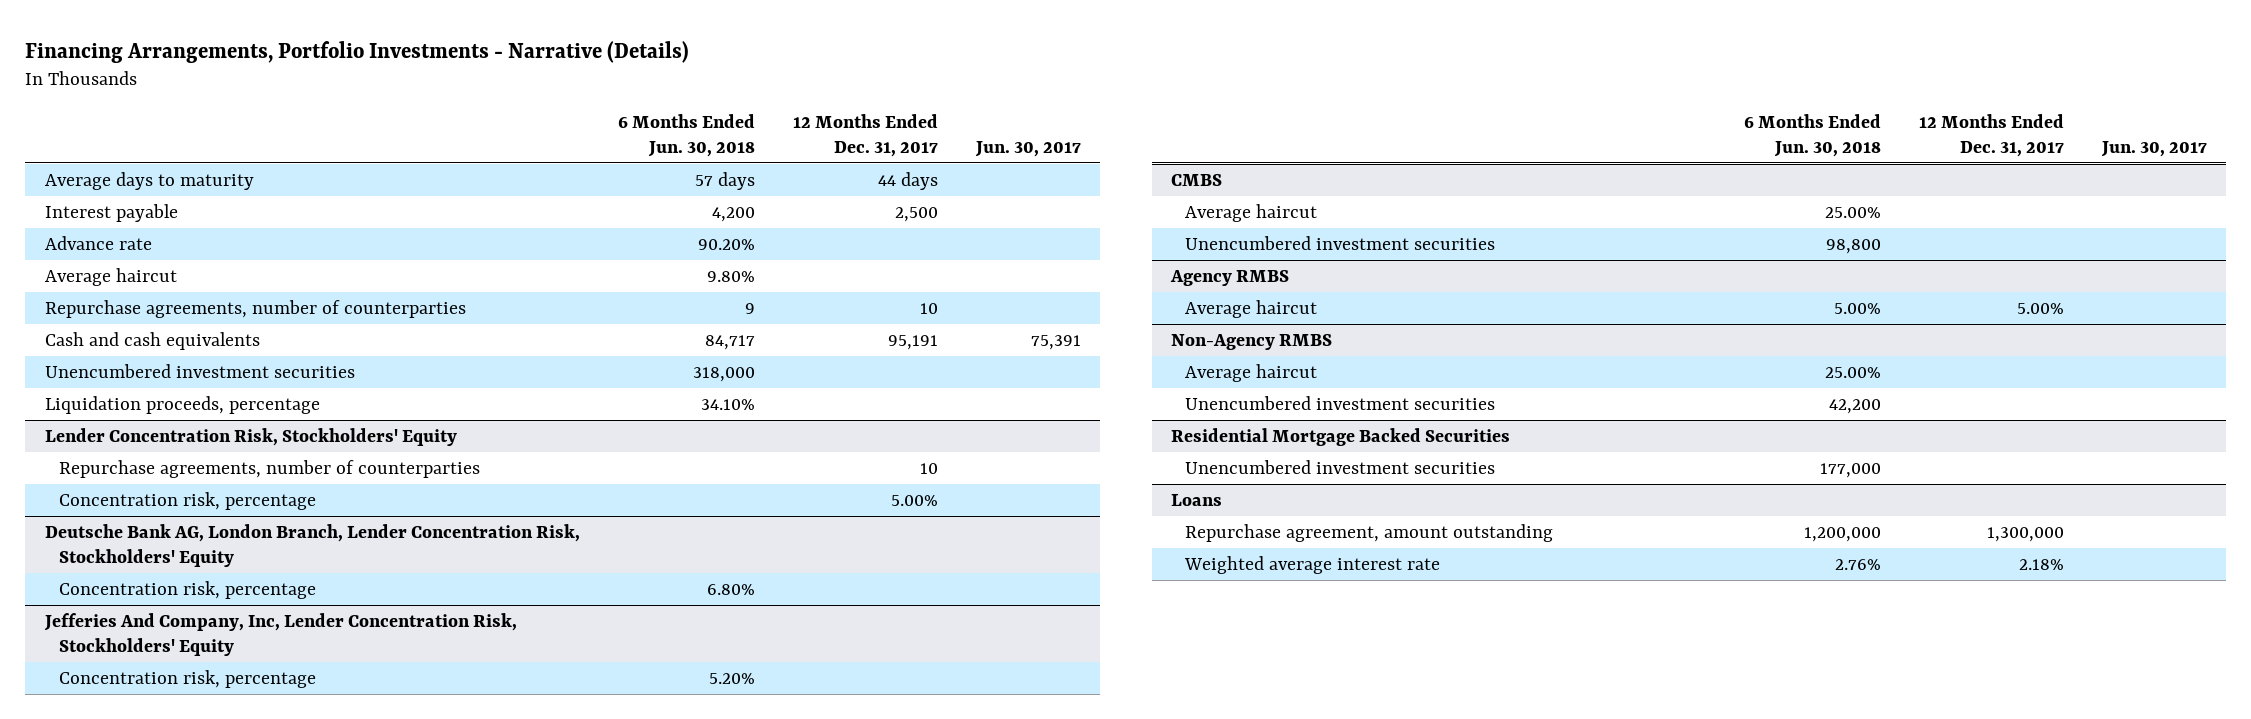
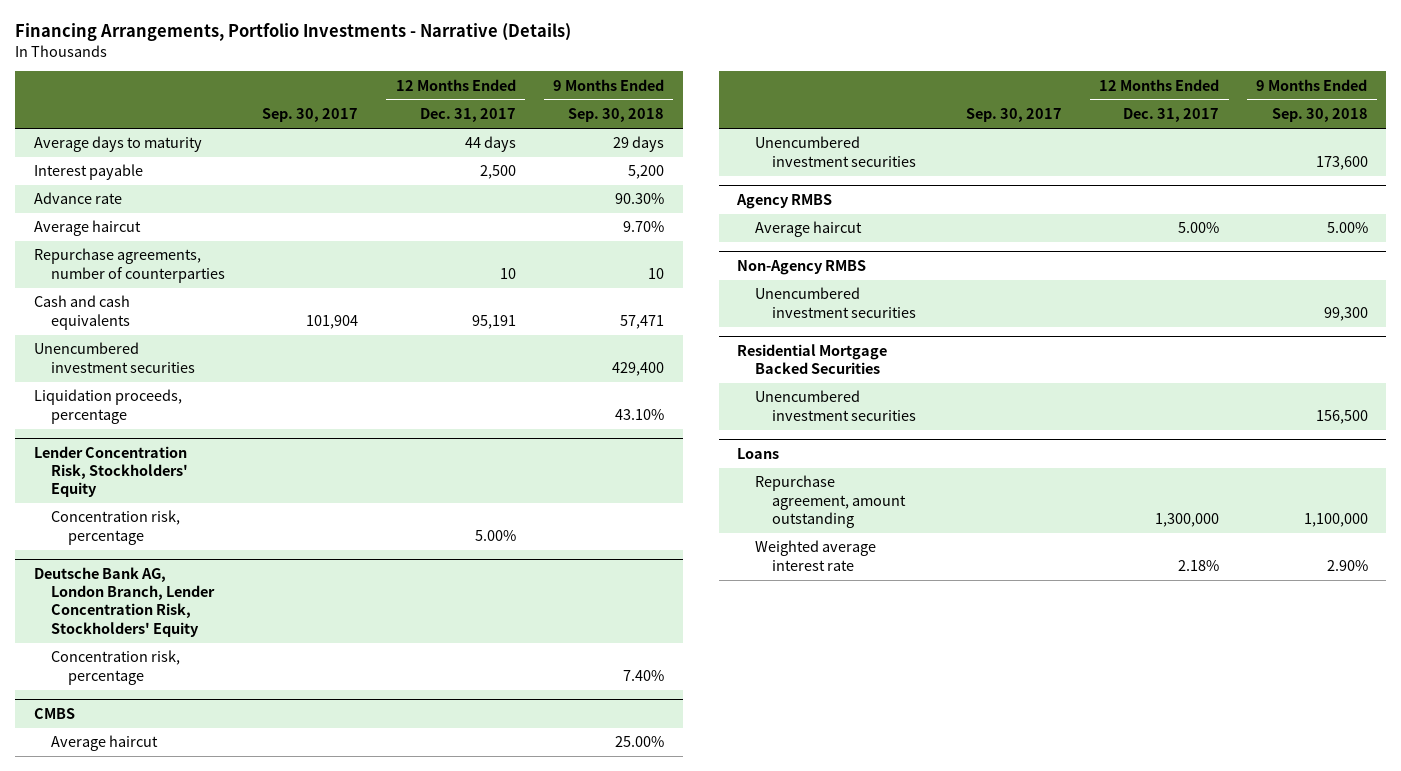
- | 6 Months Ended Jun. 30, 2018 | 12 Months Ended Dec. 31, 2017 | Jun. 30, 2017
+ | Sep. 30, 2017 | 12 Months Ended Dec. 31, 2017 | 9 Months Ended Sep. 30, 2018
@ Lender Concentration Risk, Stockholders' Equity
- Repurchase agreements, number of counterparties | | 10 |
- Jefferies And Company, Inc, Lender Concentration Risk, Stockholders' Equity
- Concentration risk, percentage | 5.20% | |
@ Non-Agency RMBS
- Average haircut | 25.00% | |

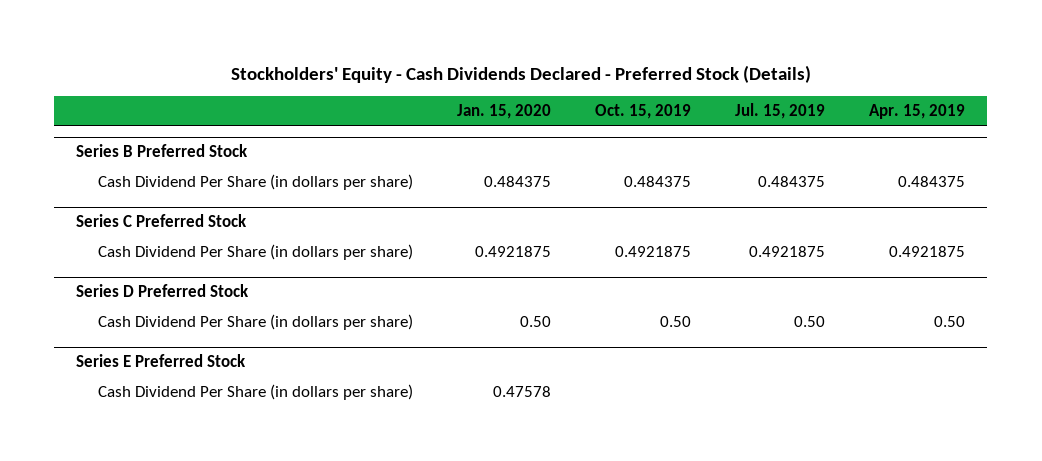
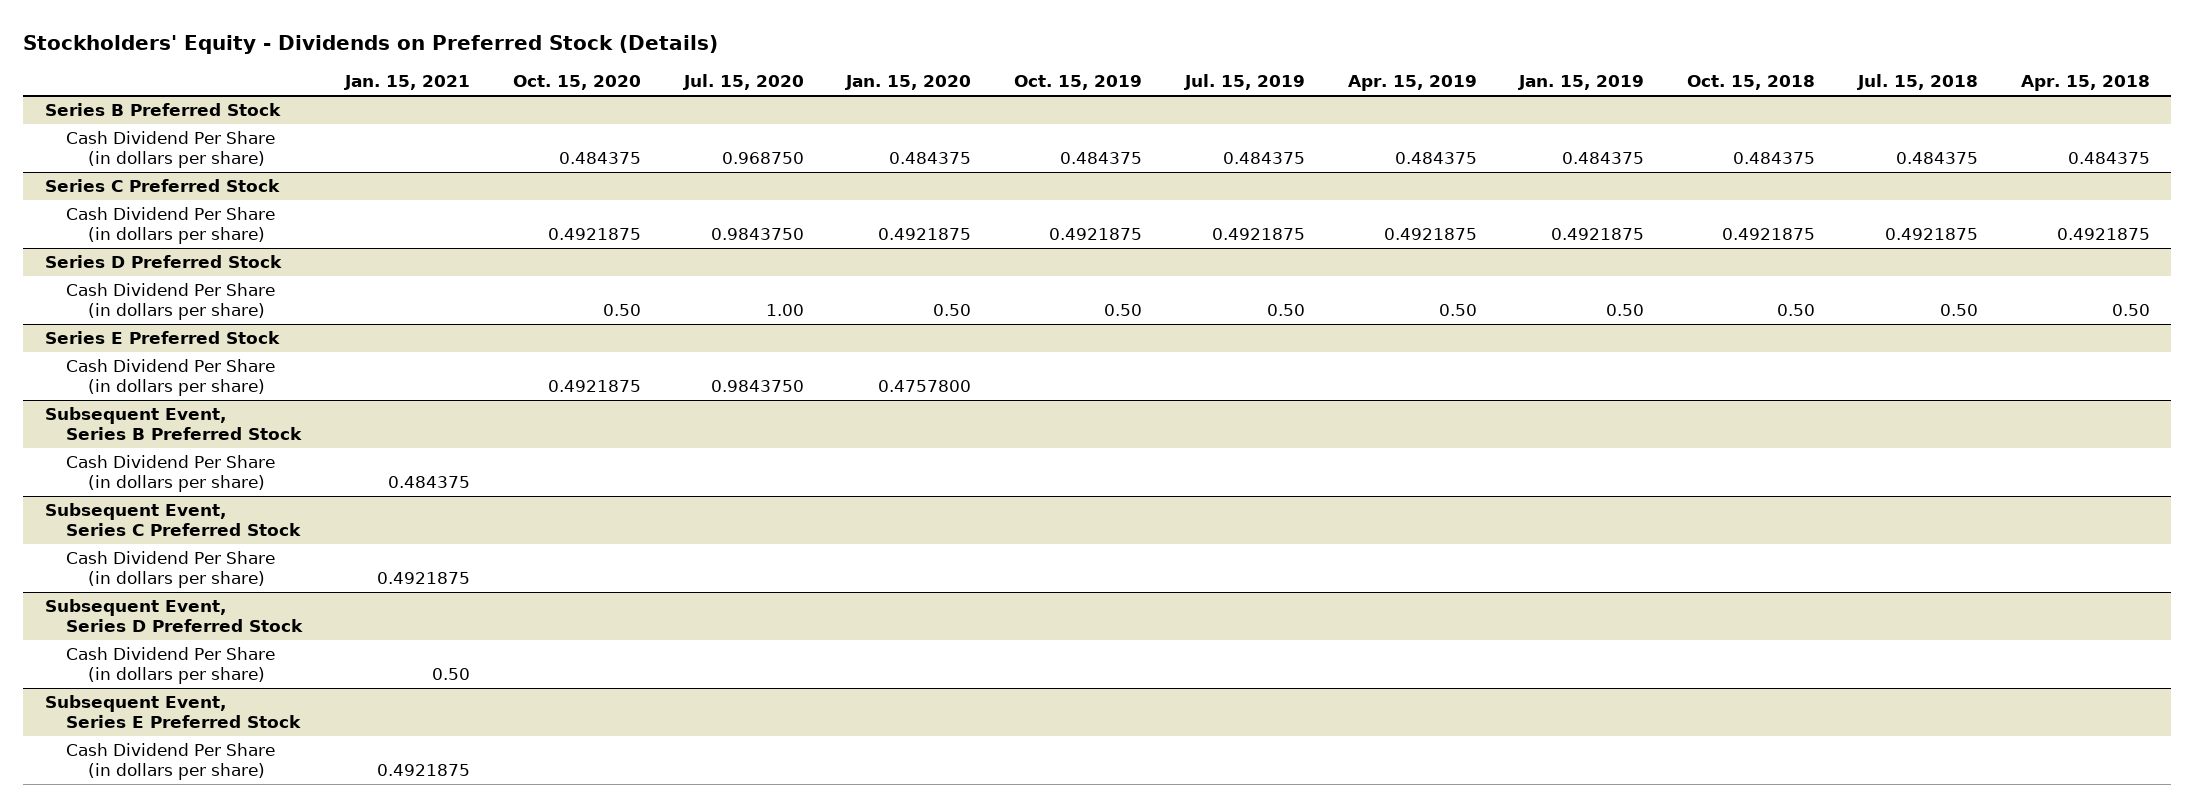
- Stockholders' Equity - Cash Dividends Declared - Preferred Stock (Details)
+ Stockholders' Equity - Dividends on Preferred Stock (Details)
- | Jan. 15, 2020 | Oct. 15, 2019 | Jul. 15, 2019 | Apr. 15, 2019
+ | Jan. 15, 2021 | Oct. 15, 2020 | Jul. 15, 2020 | Jan. 15, 2020 | Oct. 15, 2019 | Jul. 15, 2019 | Apr. 15, 2019 | Jan. 15, 2019 | Oct. 15, 2018 | Jul. 15, 2018 | Apr. 15, 2018
@ Series E Preferred Stock
- Cash Dividend Per Share (in dollars per share) | 0.47578 | | |
+ Cash Dividend Per Share (in dollars per share) | | 0.4921875 | 0.9843750 | 0.4757800 | | | | | | |
+ Subsequent Event, Series B Preferred Stock
+ Cash Dividend Per Share (in dollars per share) | 0.484375 | | | | | | | | | |
+ Subsequent Event, Series C Preferred Stock
+ Cash Dividend Per Share (in dollars per share) | 0.4921875 | | | | | | | | | |
+ Subsequent Event, Series D Preferred Stock
+ Cash Dividend Per Share (in dollars per share) | 0.50 | | | | | | | | | |
+ Subsequent Event, Series E Preferred Stock
+ Cash Dividend Per Share (in dollars per share) | 0.4921875 | | | | | | | | | |

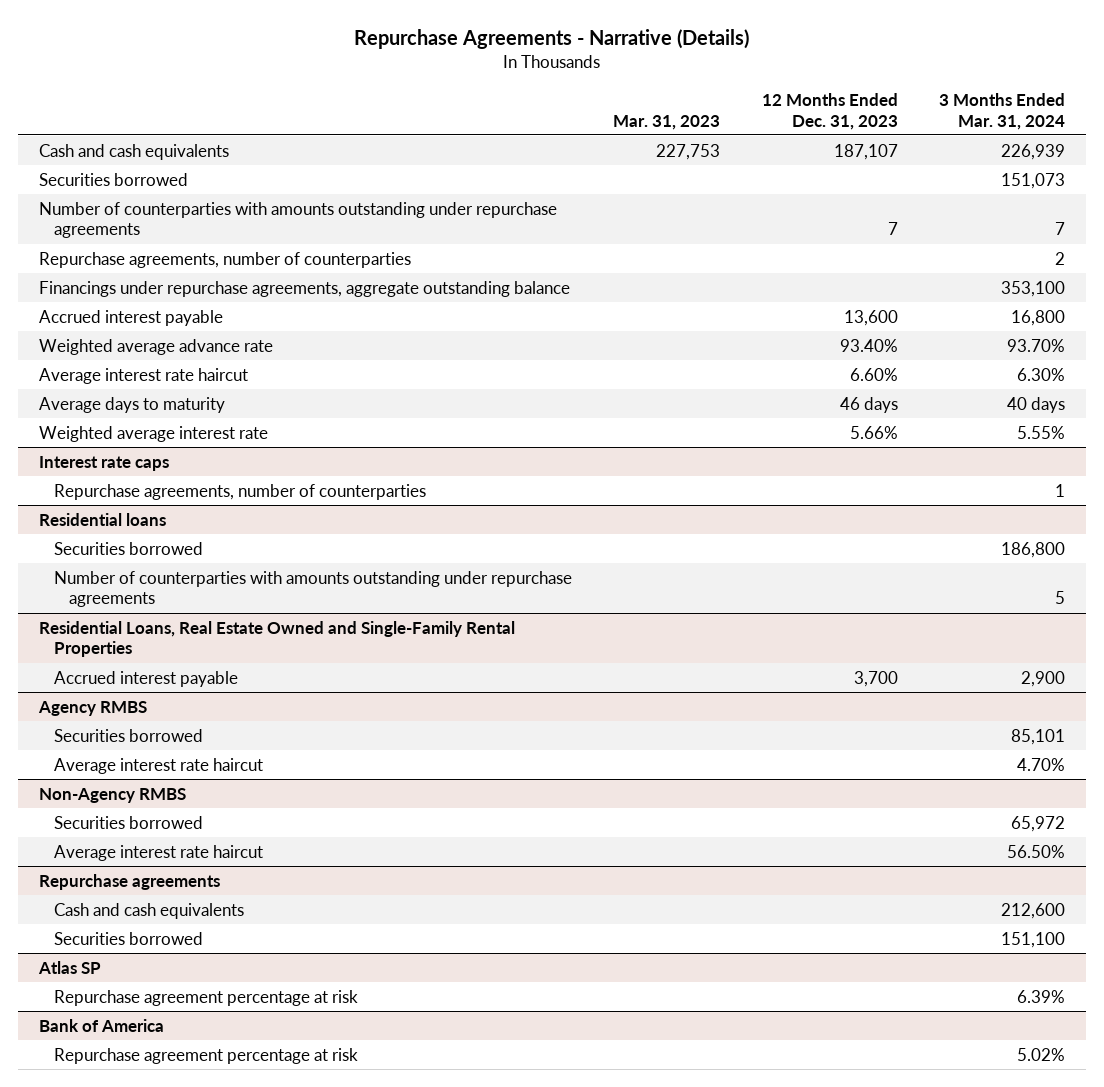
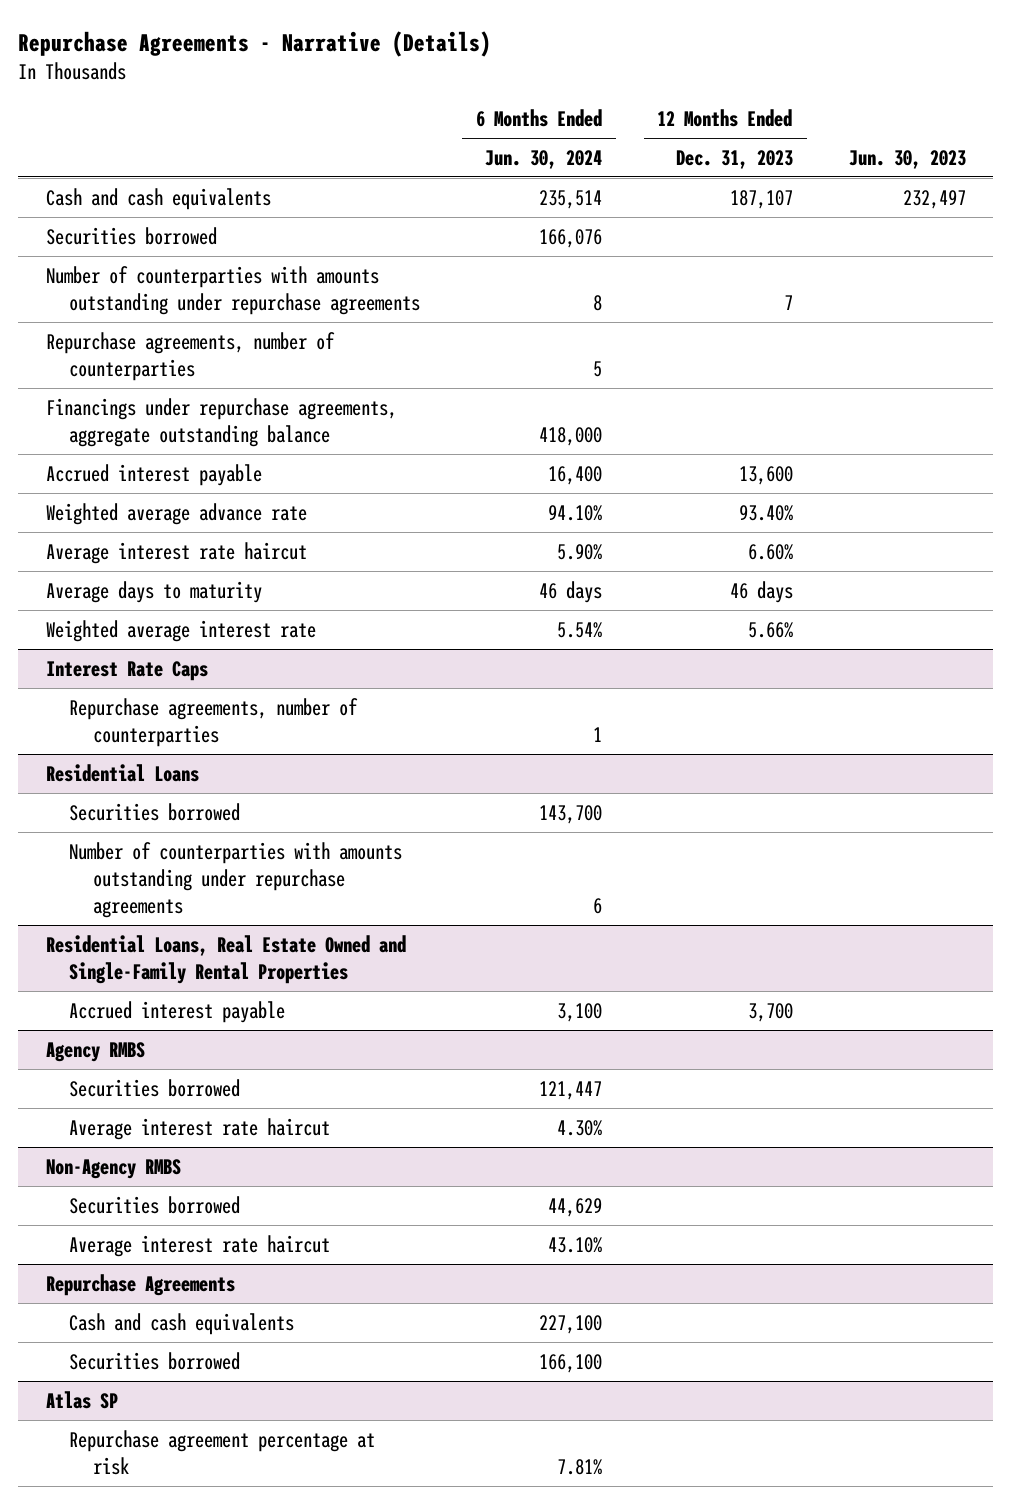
- | Mar. 31, 2023 | 12 Months Ended Dec. 31, 2023 | 3 Months Ended Mar. 31, 2024
+ | 6 Months Ended Jun. 30, 2024 | 12 Months Ended Dec. 31, 2023 | Jun. 30, 2023
- Interest rate caps
+ Interest Rate Caps
- Residential loans
+ Residential Loans
- Repurchase agreements
+ Repurchase Agreements
- Bank of America
- Repurchase agreement percentage at risk | | | 5.02%

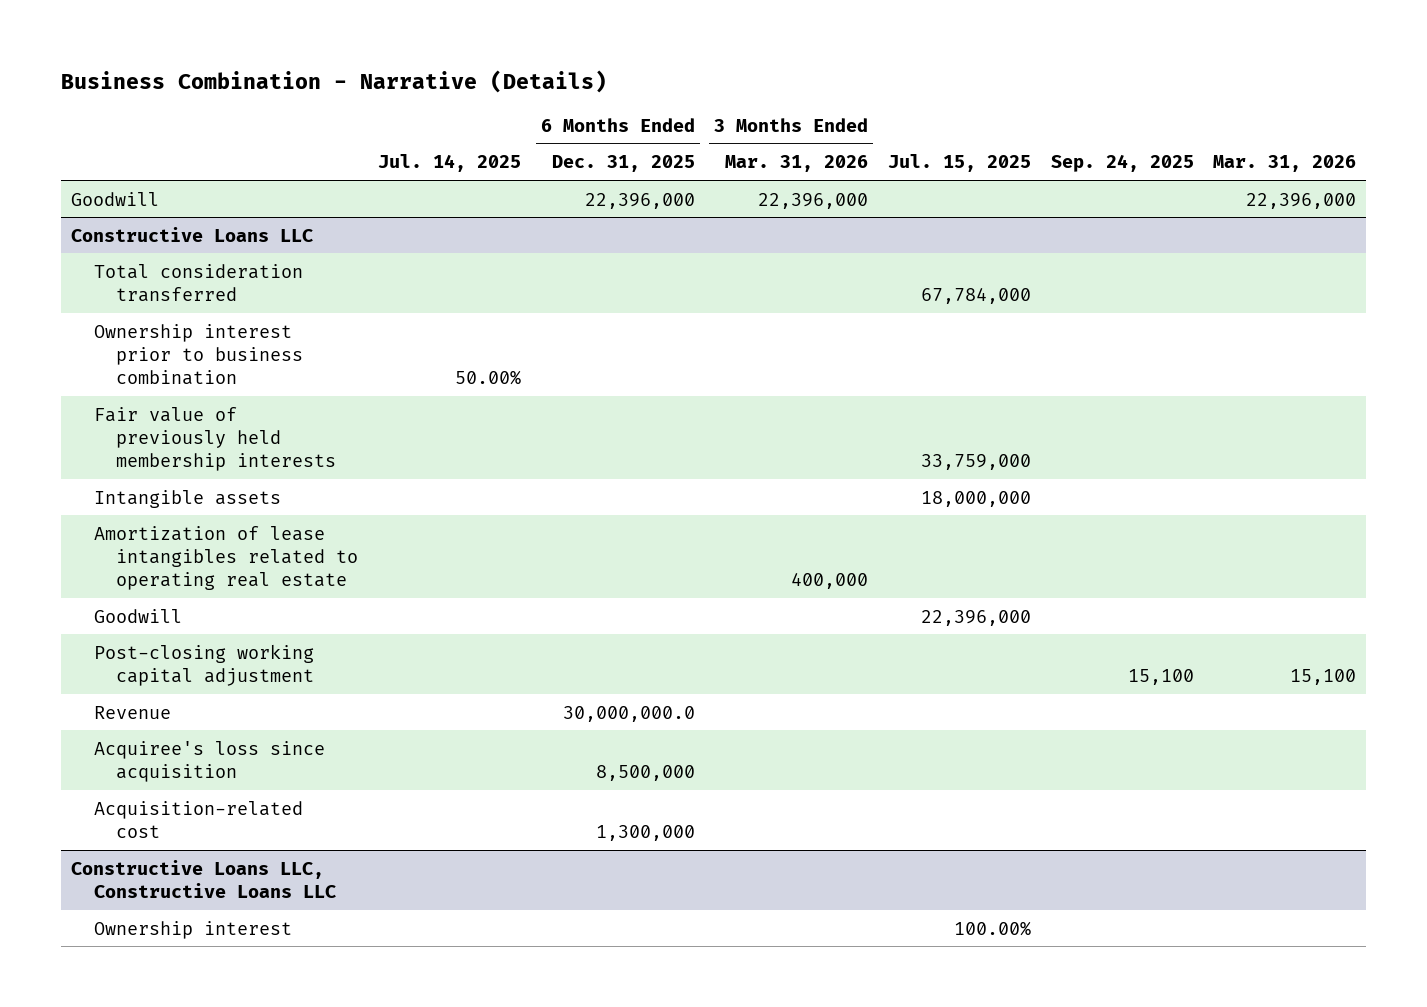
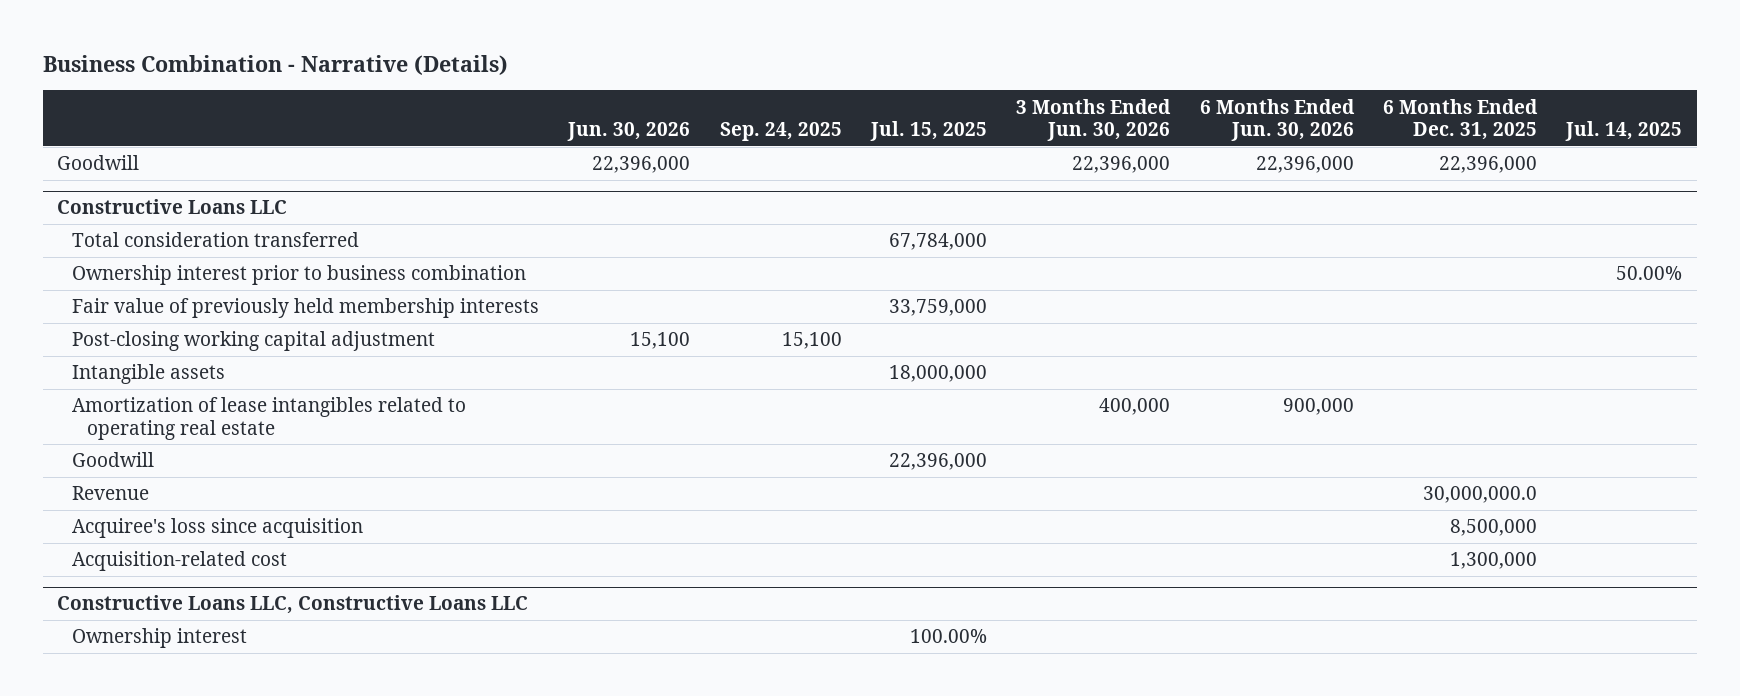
- | Jul. 14, 2025 | 6 Months Ended Dec. 31, 2025 | 3 Months Ended Mar. 31, 2026 | Jul. 15, 2025 | Sep. 24, 2025 | Mar. 31, 2026
+ | Jun. 30, 2026 | Sep. 24, 2025 | Jul. 15, 2025 | 3 Months Ended Jun. 30, 2026 | 6 Months Ended Jun. 30, 2026 | 6 Months Ended Dec. 31, 2025 | Jul. 14, 2025
@ Constructive Loans LLC
moved up: Post-closing working capital adjustment | 15,100 | 15,100 | | | | |

